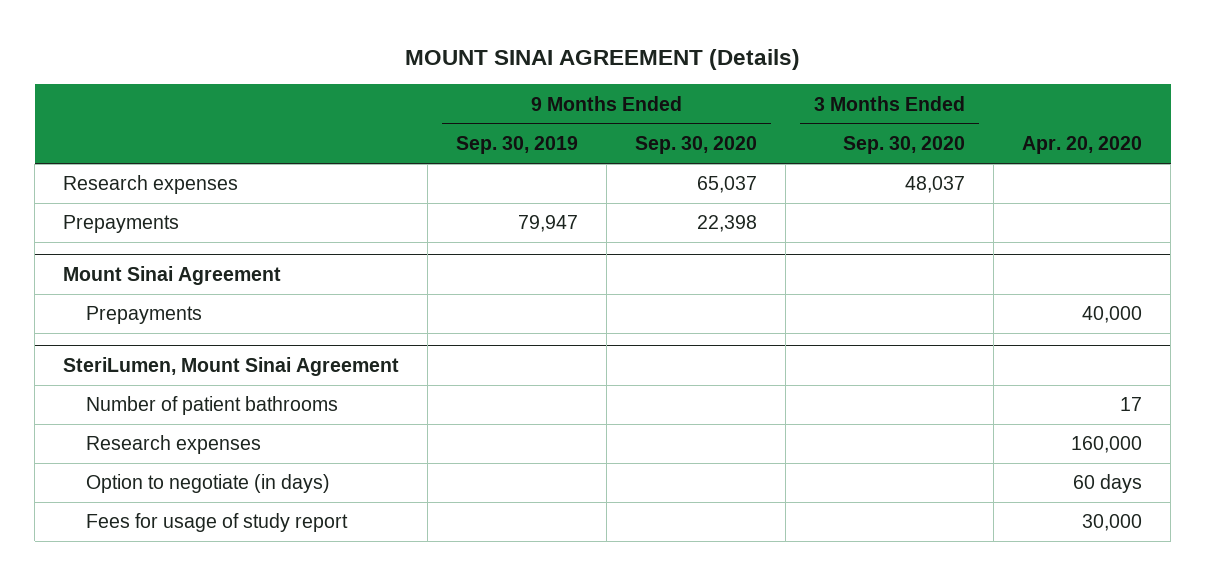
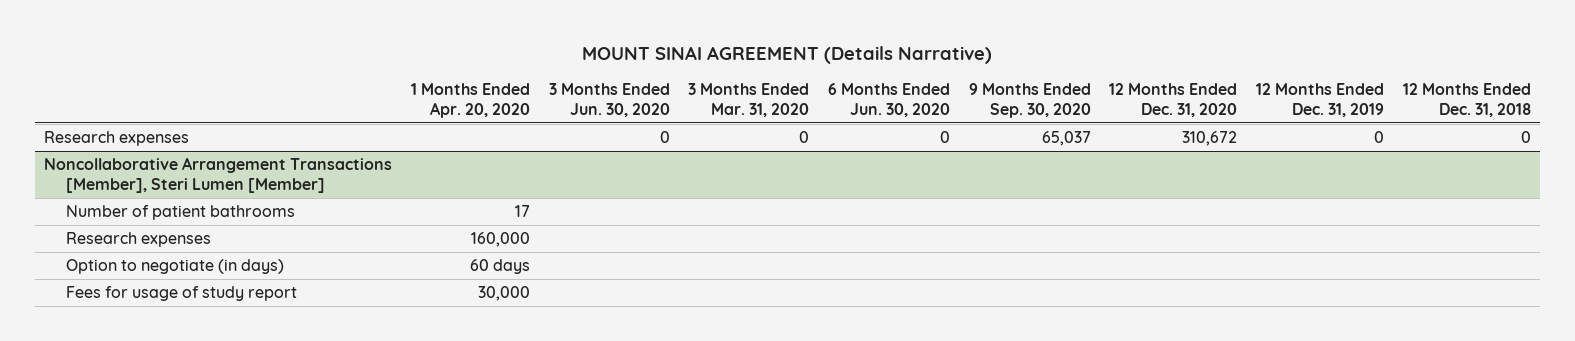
- MOUNT SINAI AGREEMENT (Details)
+ MOUNT SINAI AGREEMENT (Details Narrative)
- | 9 Months Ended Sep. 30, 2019 | 9 Months Ended Sep. 30, 2020 | 3 Months Ended Sep. 30, 2020 | Apr. 20, 2020
+ | 1 Months Ended Apr. 20, 2020 | 3 Months Ended Jun. 30, 2020 | 3 Months Ended Mar. 31, 2020 | 6 Months Ended Jun. 30, 2020 | 9 Months Ended Sep. 30, 2020 | 12 Months Ended Dec. 31, 2020 | 12 Months Ended Dec. 31, 2019 | 12 Months Ended Dec. 31, 2018
- Prepayments | 79,947 | 22,398 | |
- Mount Sinai Agreement
- Prepayments | | | | 40,000
- SteriLumen, Mount Sinai Agreement
- Number of patient bathrooms | | | | 17
- Research expenses | | | | 160,000
- Option to negotiate (in days) | | | | 60 days
- Fees for usage of study report | | | | 30,000
+ Noncollaborative Arrangement Transactions [Member], Steri Lumen [Member]
+ Number of patient bathrooms | 17 | | | | | | |
+ Research expenses | 160,000 | | | | | | |
+ Option to negotiate (in days) | 60 days | | | | | | |
+ Fees for usage of study report | 30,000 | | | | | | |

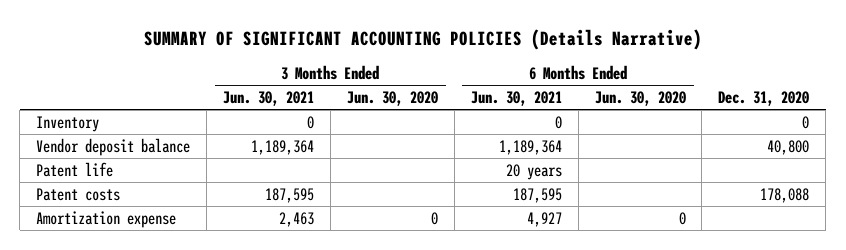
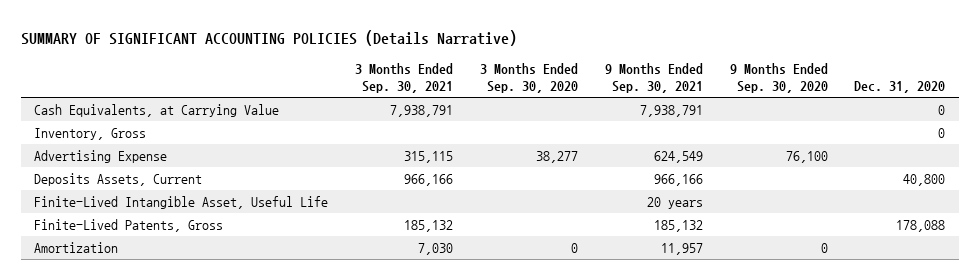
- | 3 Months Ended Jun. 30, 2021 | 3 Months Ended Jun. 30, 2020 | 6 Months Ended Jun. 30, 2021 | 6 Months Ended Jun. 30, 2020 | Dec. 31, 2020
+ | 3 Months Ended Sep. 30, 2021 | 3 Months Ended Sep. 30, 2020 | 9 Months Ended Sep. 30, 2021 | 9 Months Ended Sep. 30, 2020 | Dec. 31, 2020
- Inventory | 0 | | 0 | | 0
- Vendor deposit balance | 1,189,364 | | 1,189,364 | | 40,800
- Patent life | | | 20 years | |
- Patent costs | 187,595 | | 187,595 | | 178,088
- Amortization expense | 2,463 | 0 | 4,927 | 0 |
+ Cash Equivalents, at Carrying Value | 7,938,791 | | 7,938,791 | | 0
+ Inventory, Gross | | | | | 0
+ Advertising Expense | 315,115 | 38,277 | 624,549 | 76,100 |
+ Deposits Assets, Current | 966,166 | | 966,166 | | 40,800
+ Finite-Lived Intangible Asset, Useful Life | | | 20 years | |
+ Finite-Lived Patents, Gross | 185,132 | | 185,132 | | 178,088
+ Amortization | 7,030 | 0 | 11,957 | 0 |

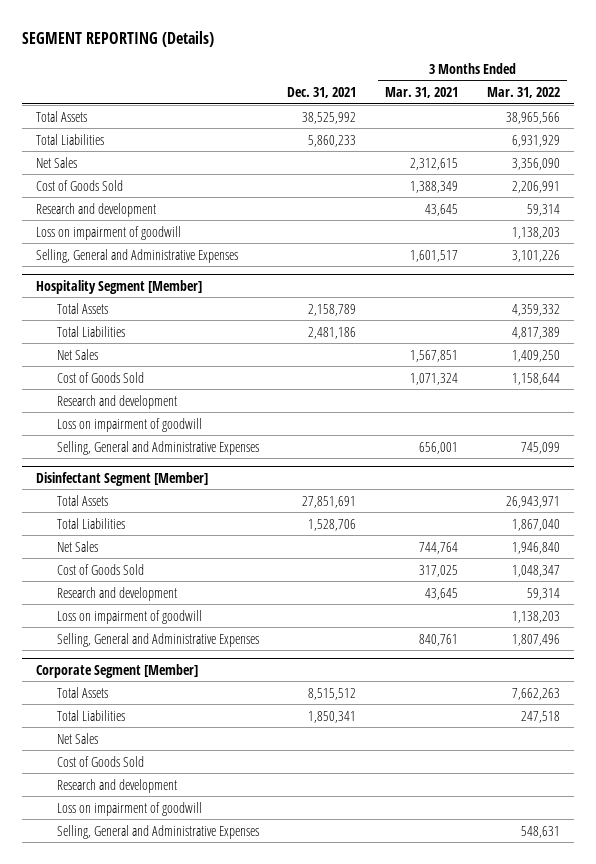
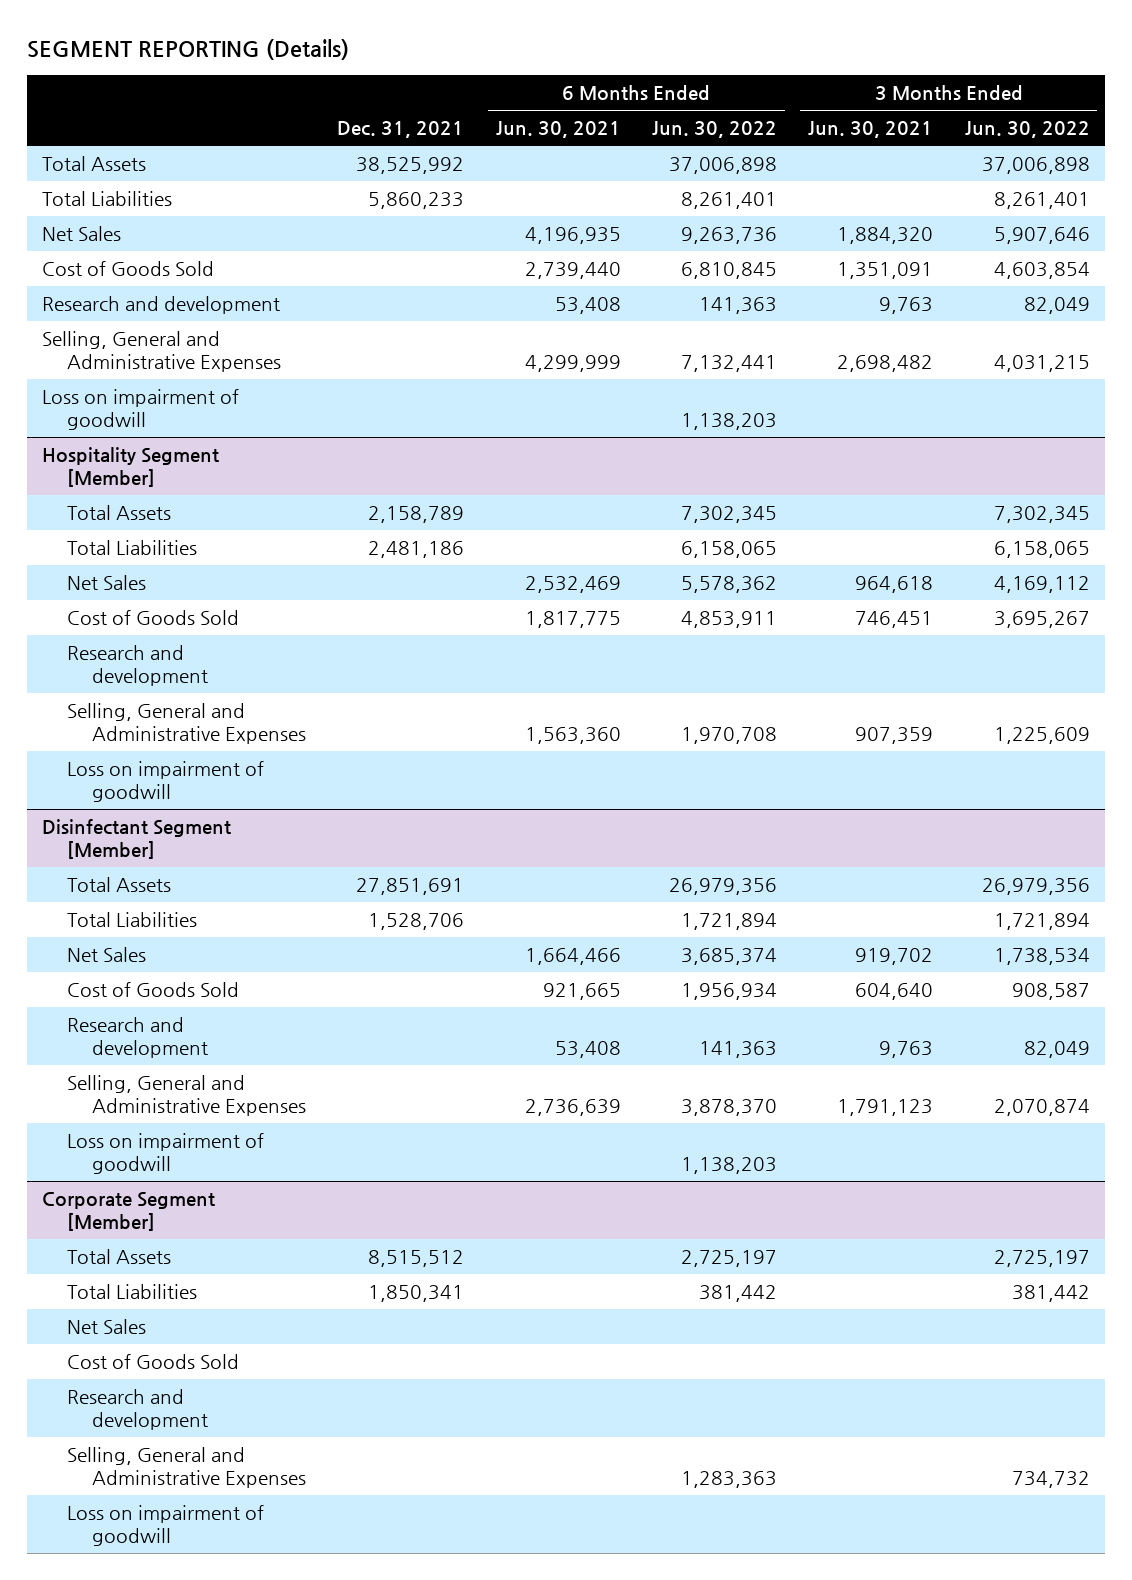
- | Dec. 31, 2021 | 3 Months Ended Mar. 31, 2021 | 3 Months Ended Mar. 31, 2022
+ | Dec. 31, 2021 | 6 Months Ended Jun. 30, 2021 | 6 Months Ended Jun. 30, 2022 | 3 Months Ended Jun. 30, 2021 | 3 Months Ended Jun. 30, 2022
moved down: Loss on impairment of goodwill | | | 1,138,203 | |
@ Hospitality Segment [Member]
moved down: Loss on impairment of goodwill
@ Disinfectant Segment [Member]
moved down: Loss on impairment of goodwill | | | 1,138,203 | |
@ Corporate Segment [Member]
moved down: Loss on impairment of goodwill

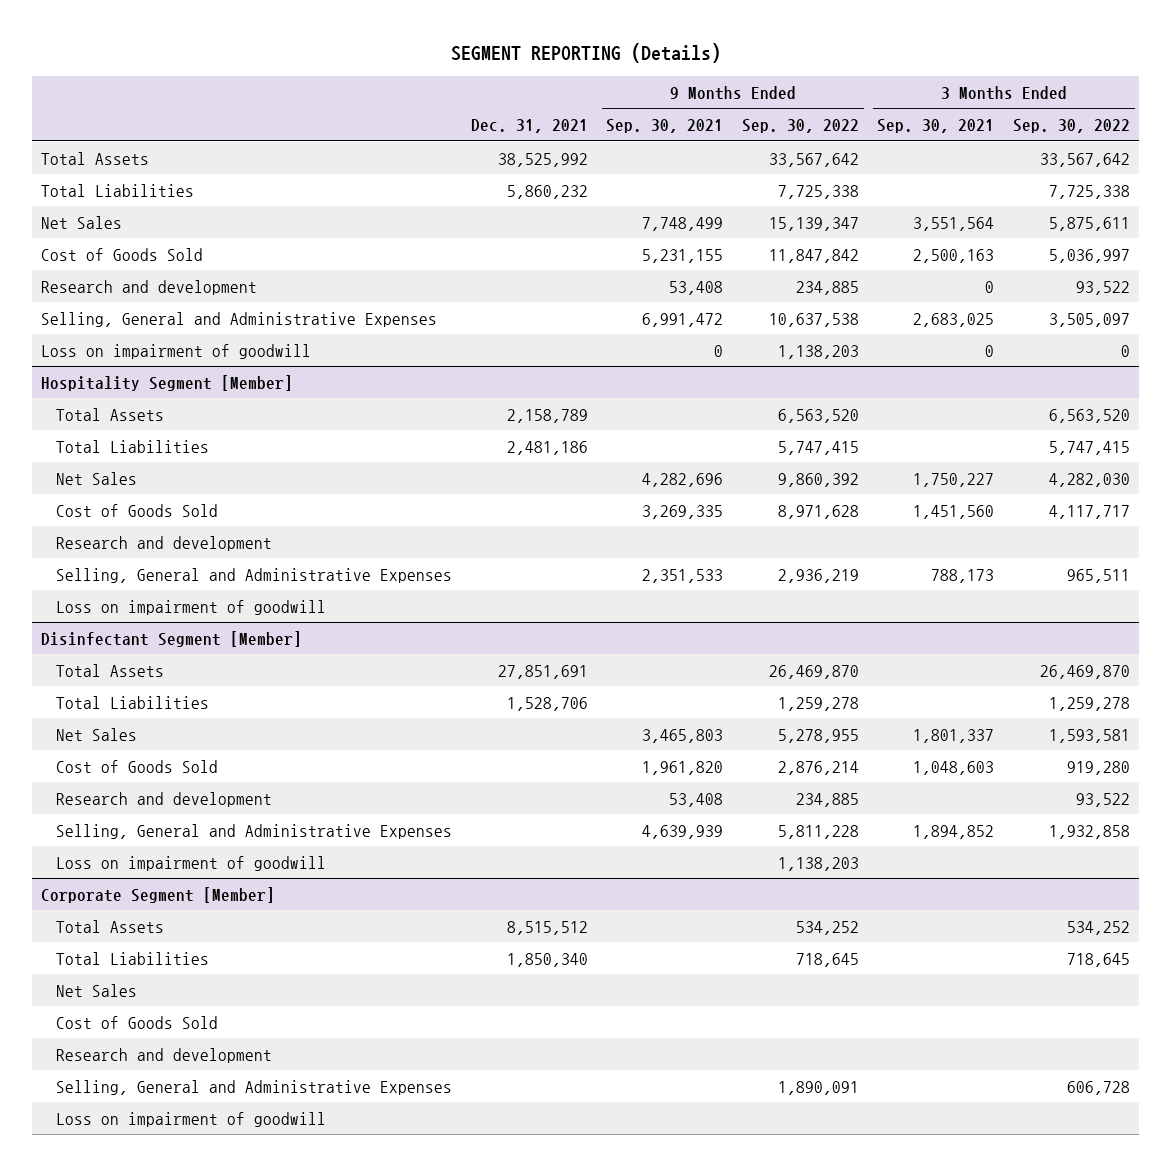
- | Dec. 31, 2021 | 6 Months Ended Jun. 30, 2021 | 6 Months Ended Jun. 30, 2022 | 3 Months Ended Jun. 30, 2021 | 3 Months Ended Jun. 30, 2022
+ | Dec. 31, 2021 | 9 Months Ended Sep. 30, 2021 | 9 Months Ended Sep. 30, 2022 | 3 Months Ended Sep. 30, 2021 | 3 Months Ended Sep. 30, 2022
- Total Liabilities | 5,860,233 | | 8,261,401 | | 8,261,401
+ Total Liabilities | 5,860,232 | | 7,725,338 | | 7,725,338
@ Corporate Segment [Member]
- Total Liabilities | 1,850,341 | | 381,442 | | 381,442
+ Total Liabilities | 1,850,340 | | 718,645 | | 718,645

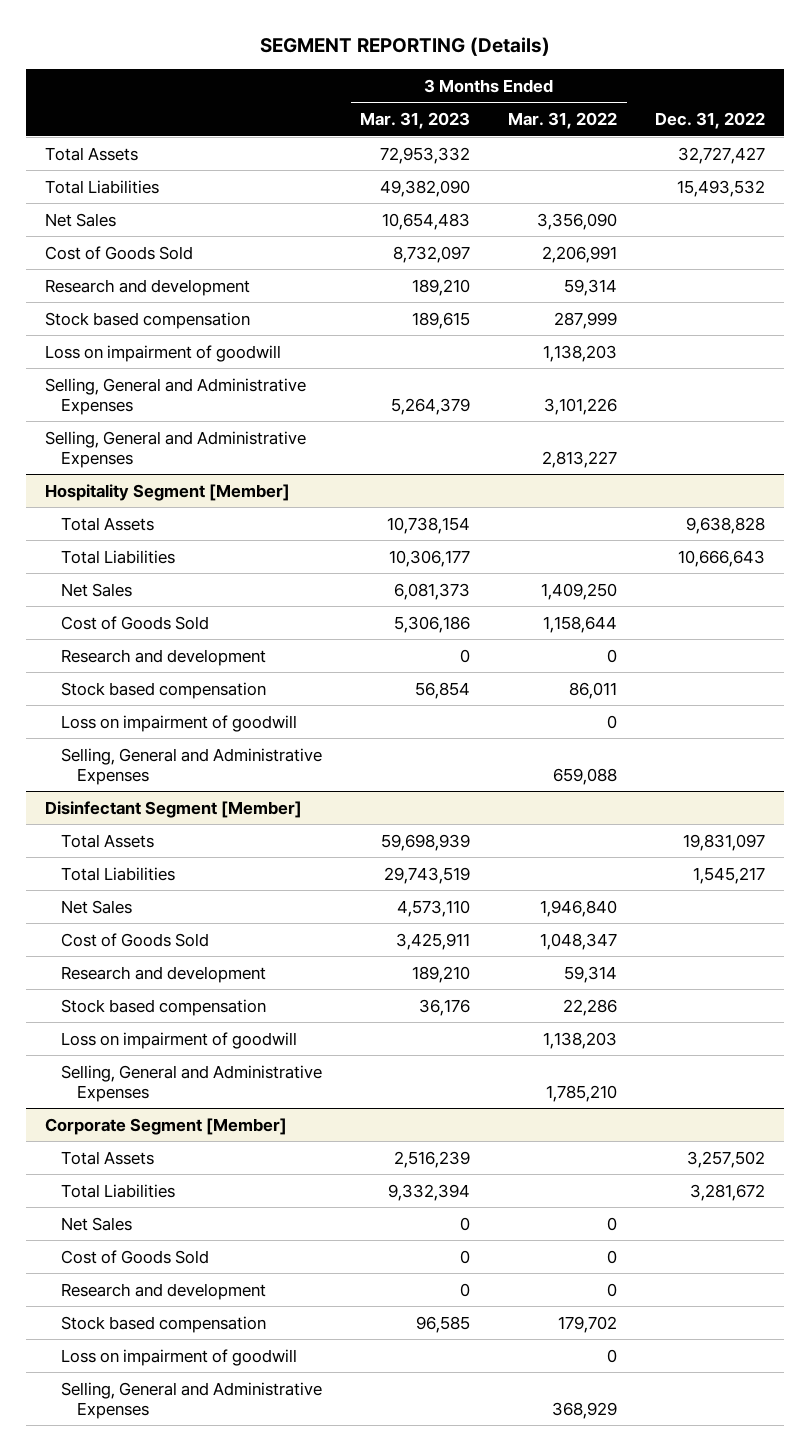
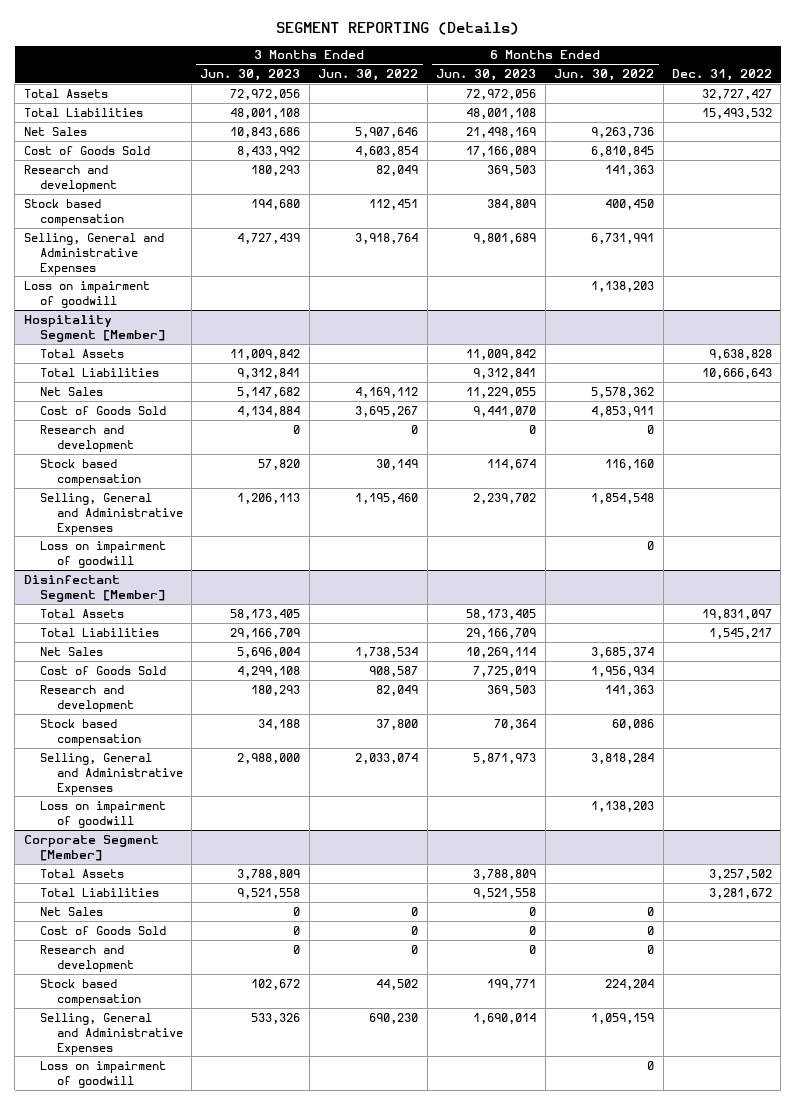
- | 3 Months Ended Mar. 31, 2023 | 3 Months Ended Mar. 31, 2022 | Dec. 31, 2022
+ | 3 Months Ended Jun. 30, 2023 | 3 Months Ended Jun. 30, 2022 | 6 Months Ended Jun. 30, 2023 | 6 Months Ended Jun. 30, 2022 | Dec. 31, 2022
- Selling, General and Administrative Expenses | | 2,813,227 |
moved down: Loss on impairment of goodwill | | | | 1,138,203 |
@ Hospitality Segment [Member]
moved down: Loss on impairment of goodwill | | | | 0 |
@ Disinfectant Segment [Member]
moved down: Loss on impairment of goodwill | | | | 1,138,203 |
@ Corporate Segment [Member]
moved down: Loss on impairment of goodwill | | | | 0 |

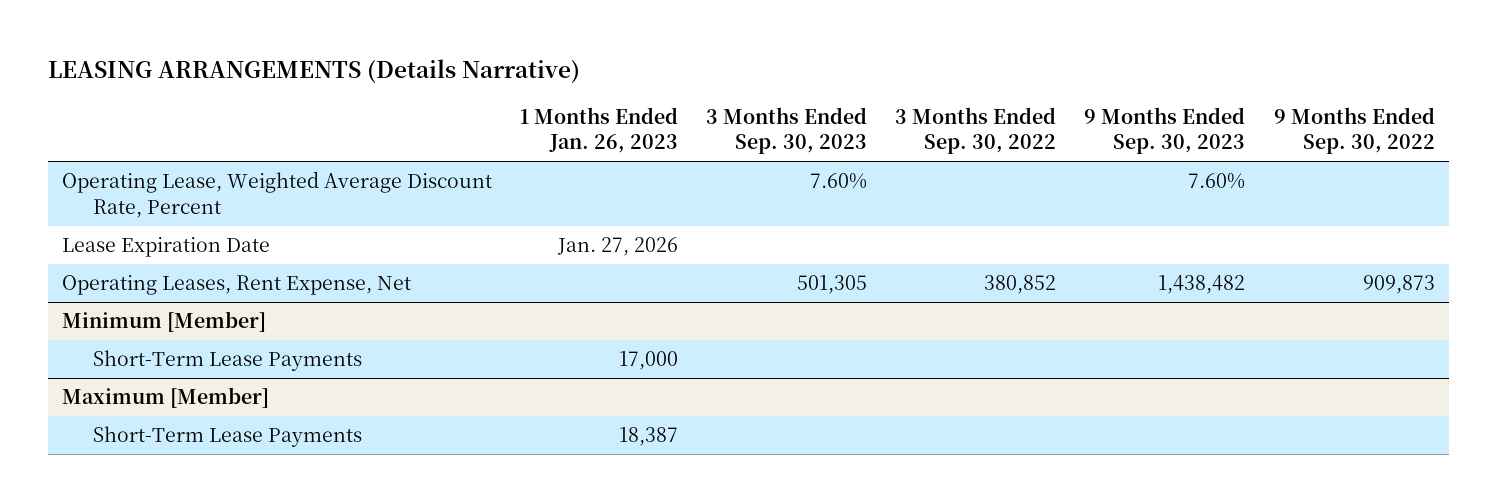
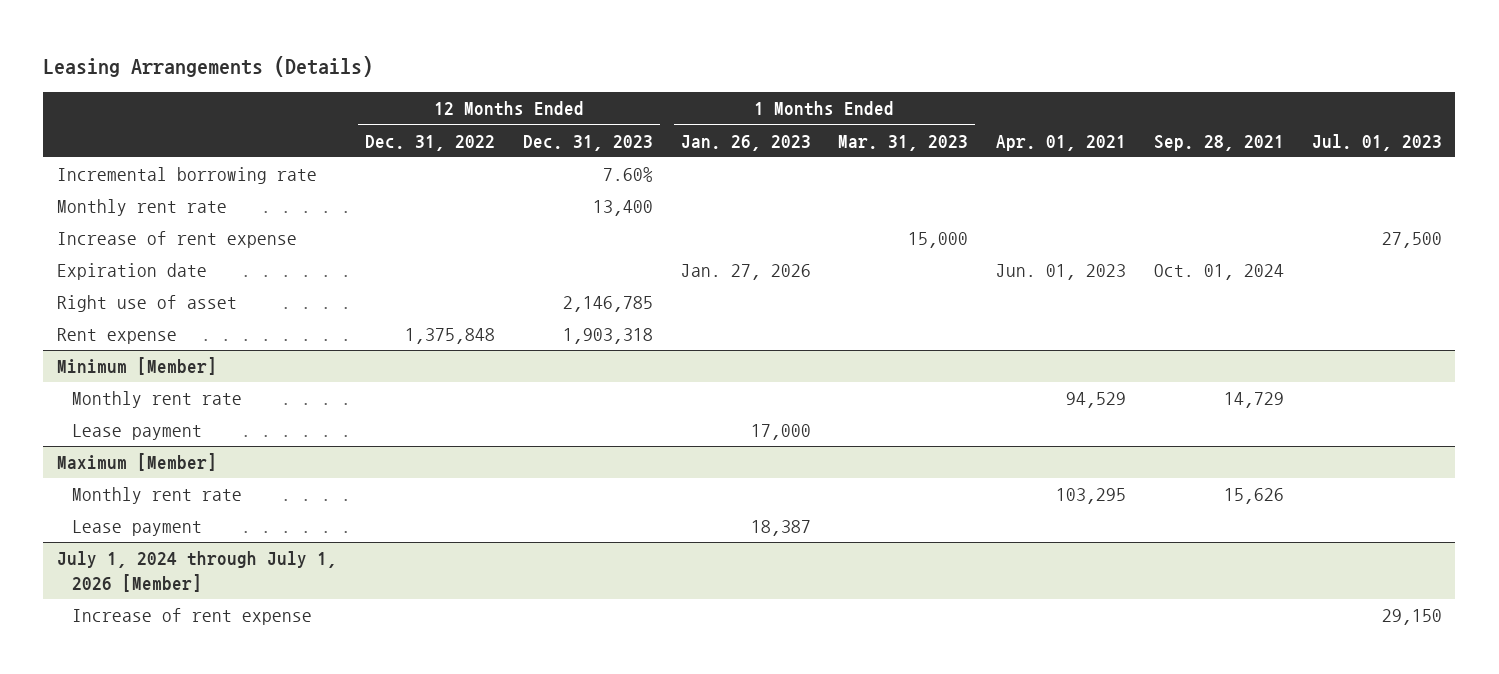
- LEASING ARRANGEMENTS (Details Narrative)
+ Leasing Arrangements (Details)
- | 1 Months Ended Jan. 26, 2023 | 3 Months Ended Sep. 30, 2023 | 3 Months Ended Sep. 30, 2022 | 9 Months Ended Sep. 30, 2023 | 9 Months Ended Sep. 30, 2022
+ | 12 Months Ended Dec. 31, 2022 | 12 Months Ended Dec. 31, 2023 | 1 Months Ended Jan. 26, 2023 | 1 Months Ended Mar. 31, 2023 | Apr. 01, 2021 | Sep. 28, 2021 | Jul. 01, 2023
- Operating Lease, Weighted Average Discount Rate, Percent | | 7.60% | | 7.60% |
- Lease Expiration Date | Jan. 27, 2026 | | | |
- Operating Leases, Rent Expense, Net | | 501,305 | 380,852 | 1,438,482 | 909,873
+ Incremental borrowing rate | | 7.60% | | | | |
+ Monthly rent rate | | 13,400 | | | | |
+ Increase of rent expense | | | | 15,000 | | | 27,500
+ Expiration date | | | Jan. 27, 2026 | | Jun. 01, 2023 | Oct. 01, 2024 |
+ Right use of asset | | 2,146,785 | | | | |
+ Rent expense | 1,375,848 | 1,903,318 | | | | |
@ Minimum [Member]
- Short-Term Lease Payments | 17,000 | | | |
+ Monthly rent rate | | | | | 94,529 | 14,729 |
+ Lease payment | | | 17,000 | | | |
@ Maximum [Member]
- Short-Term Lease Payments | 18,387 | | | |
+ Monthly rent rate | | | | | 103,295 | 15,626 |
+ Lease payment | | | 18,387 | | | |
+ July 1, 2024 through July 1, 2026 [Member]
+ Increase of rent expense | | | | | | | 29,150

